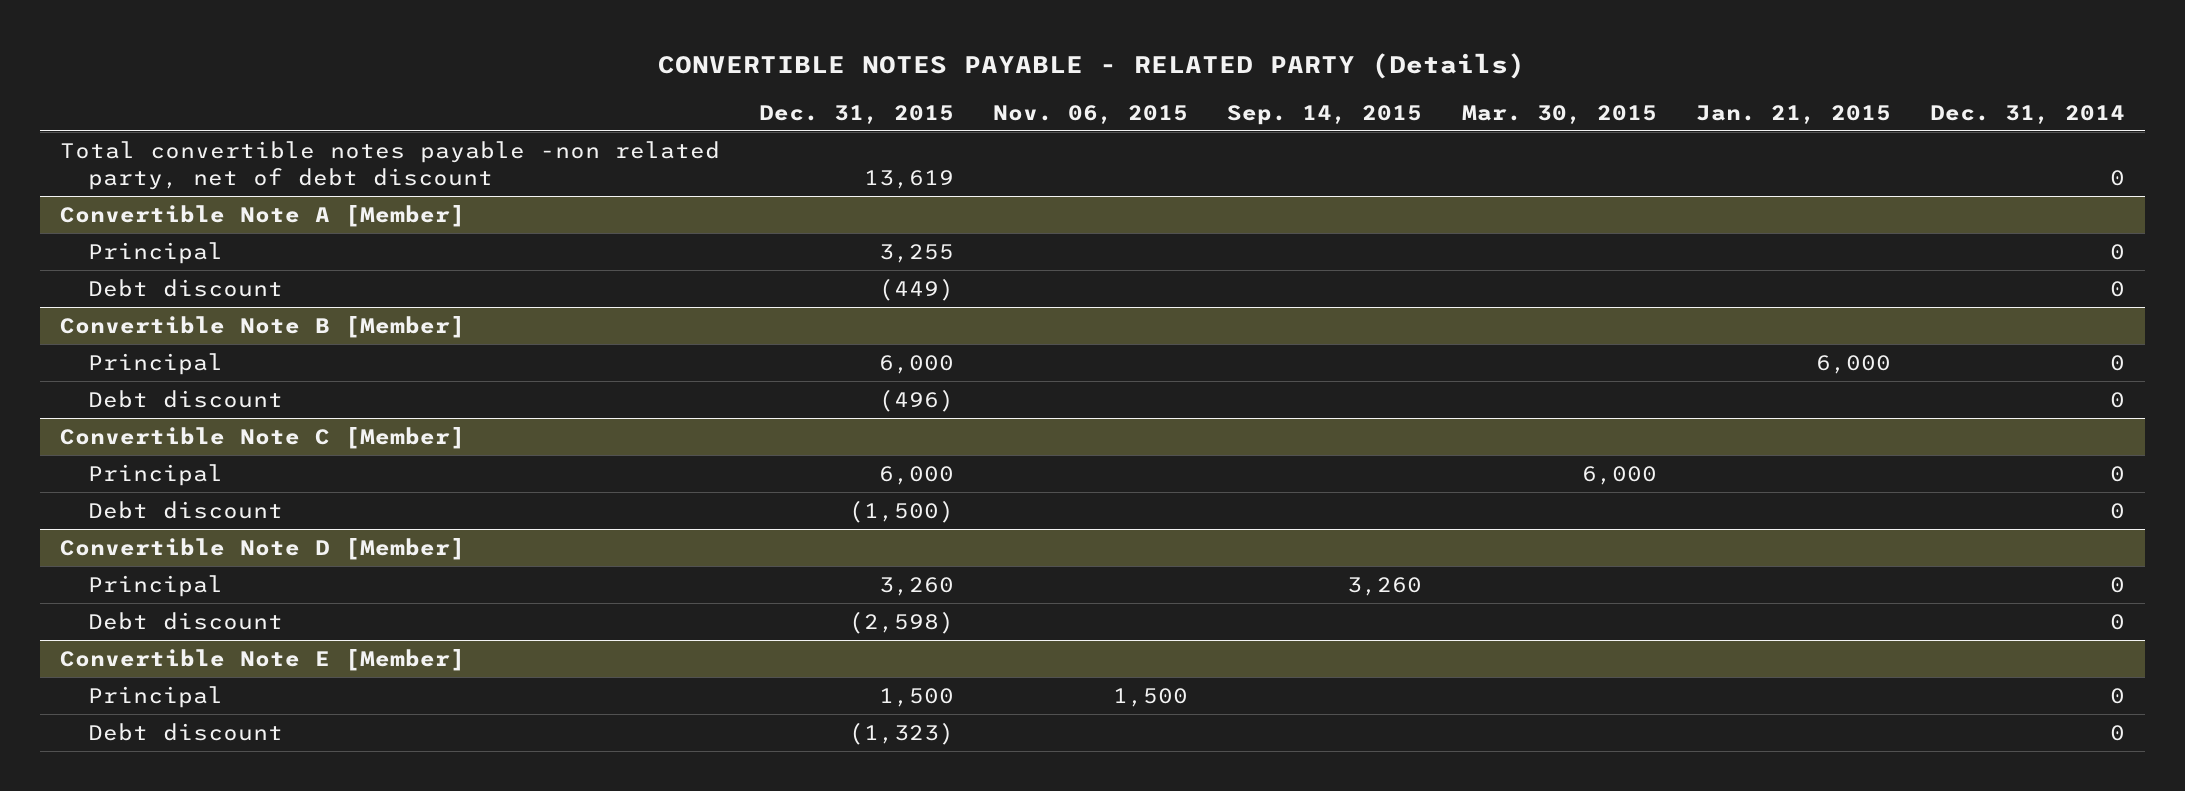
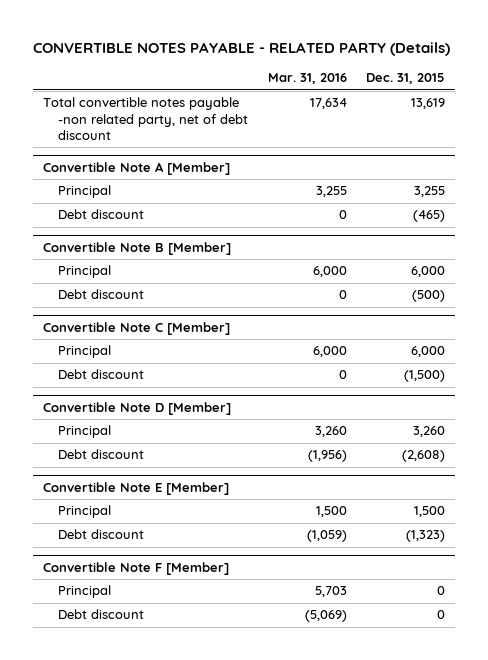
- | Dec. 31, 2015 | Nov. 06, 2015 | Sep. 14, 2015 | Mar. 30, 2015 | Jan. 21, 2015 | Dec. 31, 2014
+ | Mar. 31, 2016 | Dec. 31, 2015
@ Convertible Note A [Member]
- Debt discount | (449) | | | | | 0
+ Debt discount | 0 | (465)
@ Convertible Note B [Member]
- Debt discount | (496) | | | | | 0
+ Debt discount | 0 | (500)
@ Convertible Note D [Member]
- Debt discount | (2,598) | | | | | 0
+ Debt discount | (1,956) | (2,608)
+ Convertible Note F [Member]
+ Principal | 5,703 | 0
+ Debt discount | (5,069) | 0

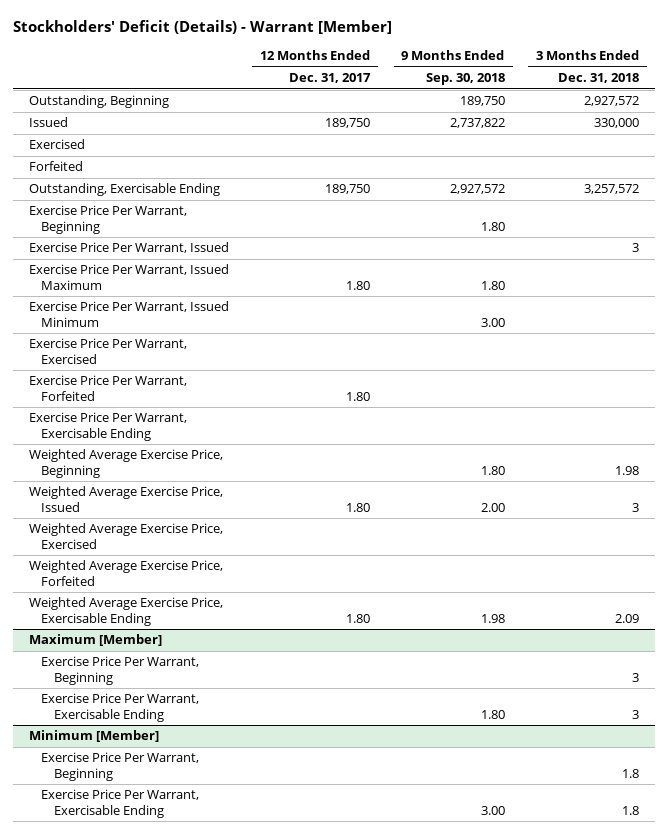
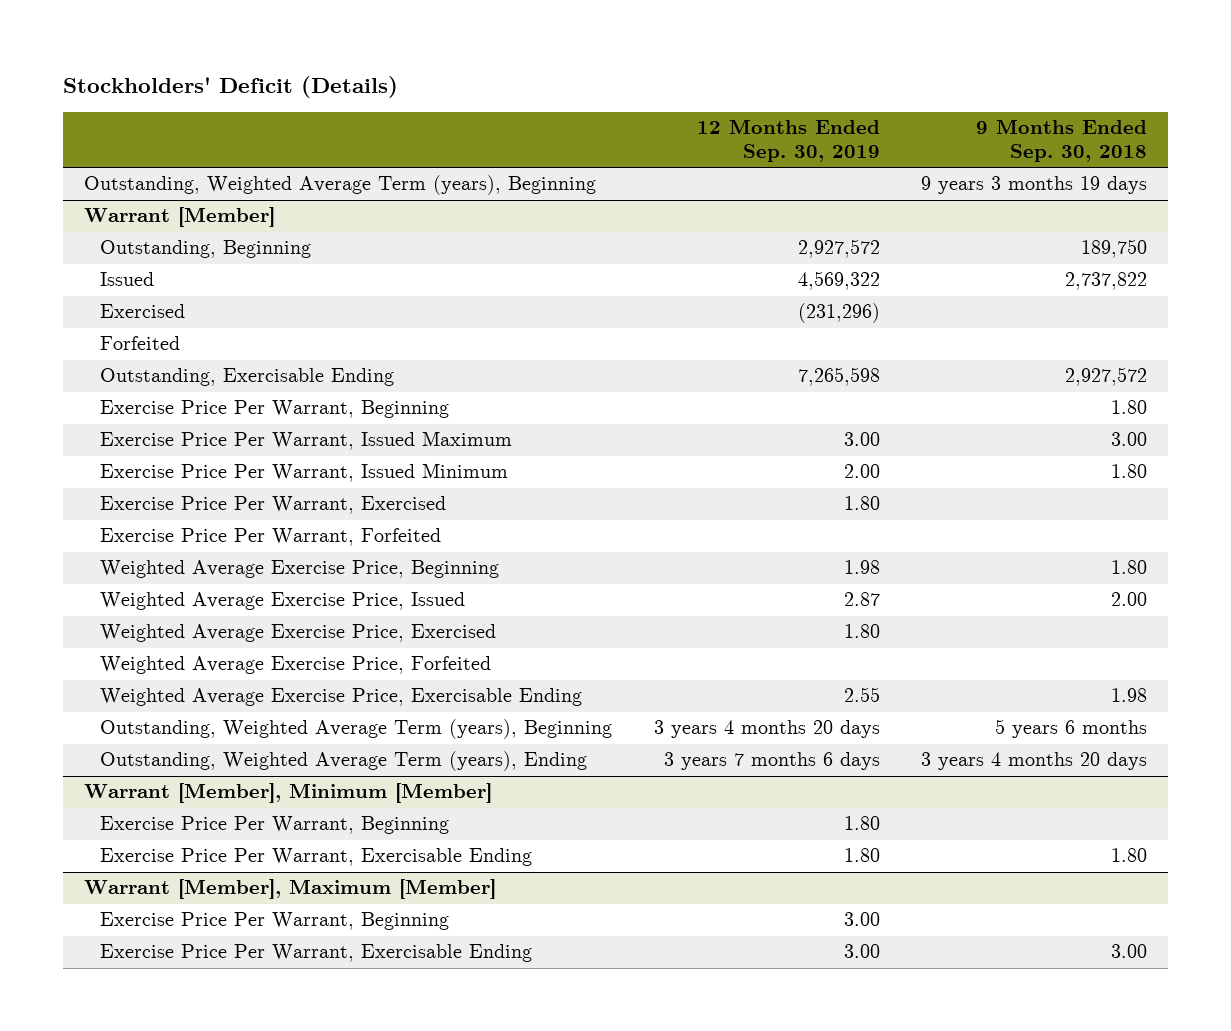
- Stockholders' Deficit (Details) - Warrant [Member]
+ Stockholders' Deficit (Details)
- | 12 Months Ended Dec. 31, 2017 | 9 Months Ended Sep. 30, 2018 | 3 Months Ended Dec. 31, 2018
+ | 12 Months Ended Sep. 30, 2019 | 9 Months Ended Sep. 30, 2018
+ Outstanding, Weighted Average Term (years), Beginning | | 9 years 3 months 19 days
+ Warrant [Member]
- Exercise Price Per Warrant, Issued | | | 3
- Exercise Price Per Warrant, Issued Maximum | 1.80 | 1.80 |
- Exercise Price Per Warrant, Issued Minimum | | 3.00 |
+ Exercise Price Per Warrant, Issued Maximum | 3.00 | 3.00
+ Exercise Price Per Warrant, Issued Minimum | 2.00 | 1.80
- Exercise Price Per Warrant, Exercisable Ending
- Maximum [Member]
+ Outstanding, Weighted Average Term (years), Beginning | 3 years 4 months 20 days | 5 years 6 months
+ Outstanding, Weighted Average Term (years), Ending | 3 years 7 months 6 days | 3 years 4 months 20 days
+ Warrant [Member], Minimum [Member]
- Minimum [Member]
+ Warrant [Member], Maximum [Member]

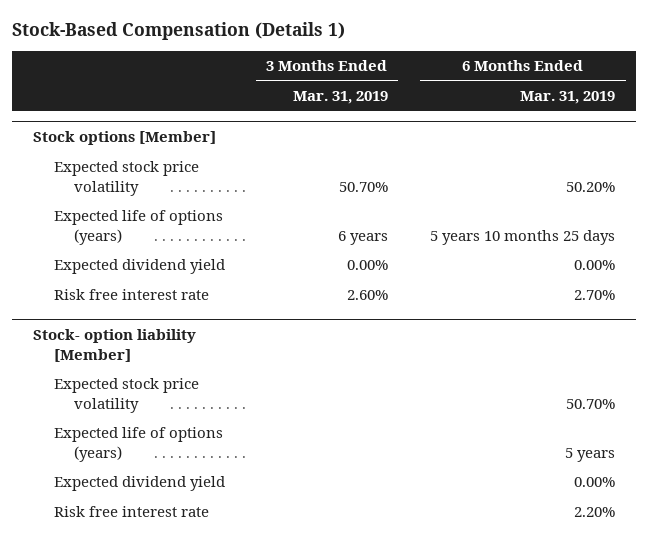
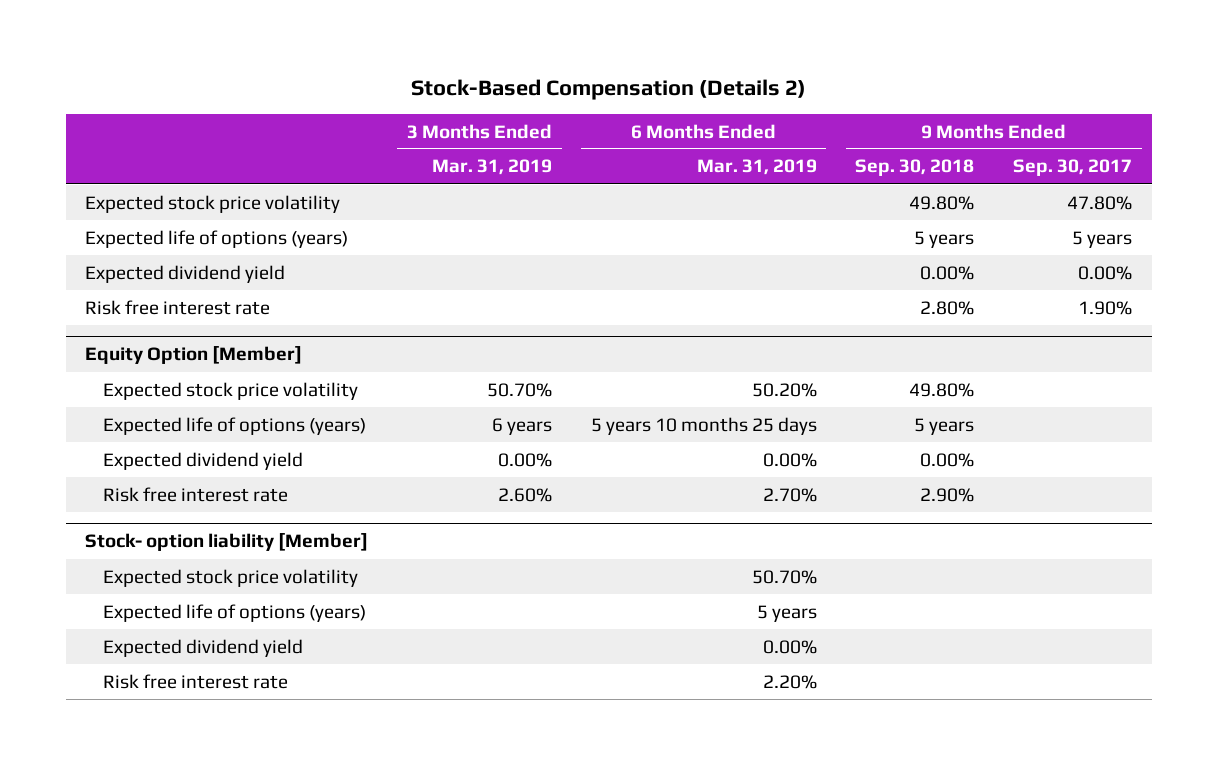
- Stock-Based Compensation (Details 1)
+ Stock-Based Compensation (Details 2)
- | 3 Months Ended Mar. 31, 2019 | 6 Months Ended Mar. 31, 2019
+ | 3 Months Ended Mar. 31, 2019 | 6 Months Ended Mar. 31, 2019 | 9 Months Ended Sep. 30, 2018 | 9 Months Ended Sep. 30, 2017
- Stock options [Member]
+ Expected stock price volatility | | | 49.80% | 47.80%
+ Expected life of options (years) | | | 5 years | 5 years
+ Expected dividend yield | | | 0.00% | 0.00%
+ Risk free interest rate | | | 2.80% | 1.90%
+ Equity Option [Member]

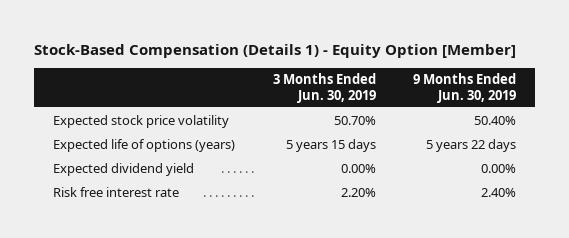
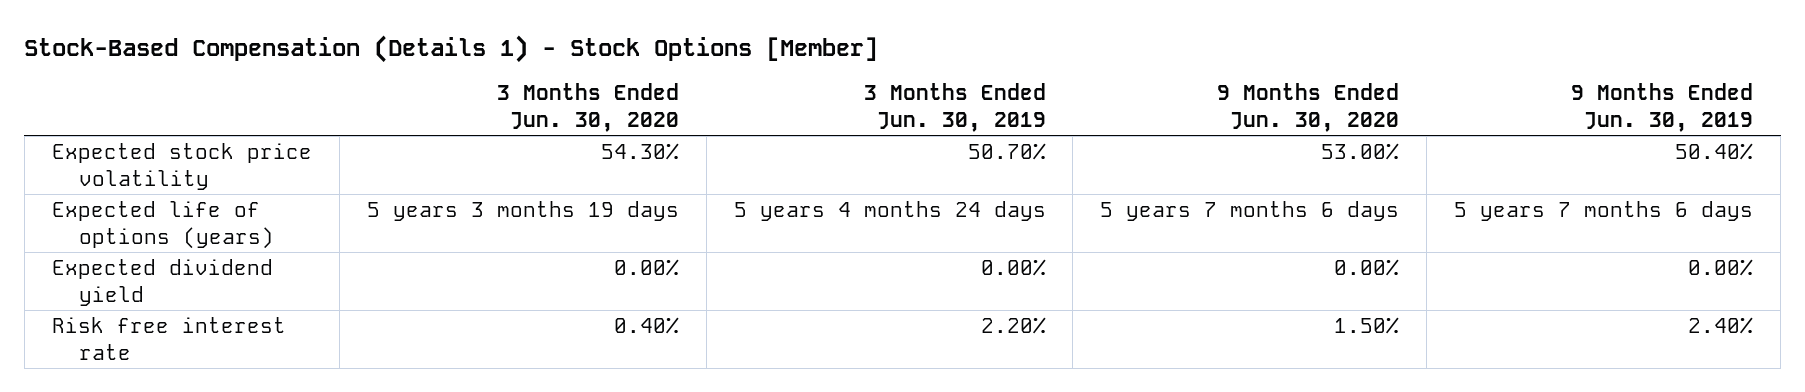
- Stock-Based Compensation (Details 1) - Equity Option [Member]
+ Stock-Based Compensation (Details 1) - Stock Options [Member]
- | 3 Months Ended Jun. 30, 2019 | 9 Months Ended Jun. 30, 2019
+ | 3 Months Ended Jun. 30, 2020 | 3 Months Ended Jun. 30, 2019 | 9 Months Ended Jun. 30, 2020 | 9 Months Ended Jun. 30, 2019
- Expected life of options (years) | 5 years 15 days | 5 years 22 days
+ Expected life of options (years) | 5 years 3 months 19 days | 5 years 4 months 24 days | 5 years 7 months 6 days | 5 years 7 months 6 days

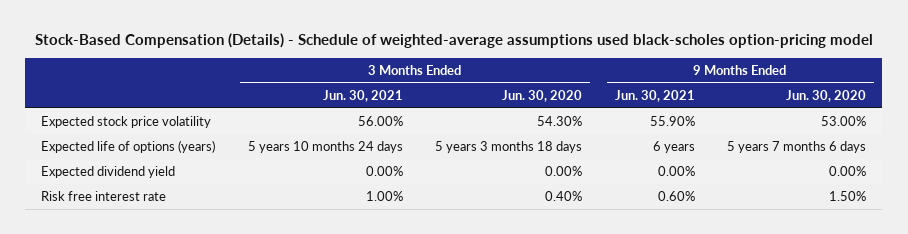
- Stock-Based Compensation (Details 1) - Stock Options [Member]
+ Stock-Based Compensation (Details) - Schedule of weighted-average assumptions used black-scholes option-pricing model
- | 3 Months Ended Jun. 30, 2020 | 3 Months Ended Jun. 30, 2019 | 9 Months Ended Jun. 30, 2020 | 9 Months Ended Jun. 30, 2019
+ | 3 Months Ended Jun. 30, 2021 | 3 Months Ended Jun. 30, 2020 | 9 Months Ended Jun. 30, 2021 | 9 Months Ended Jun. 30, 2020
- Expected life of options (years) | 5 years 3 months 19 days | 5 years 4 months 24 days | 5 years 7 months 6 days | 5 years 7 months 6 days
+ Expected life of options (years) | 5 years 10 months 24 days | 5 years 3 months 18 days | 6 years | 5 years 7 months 6 days

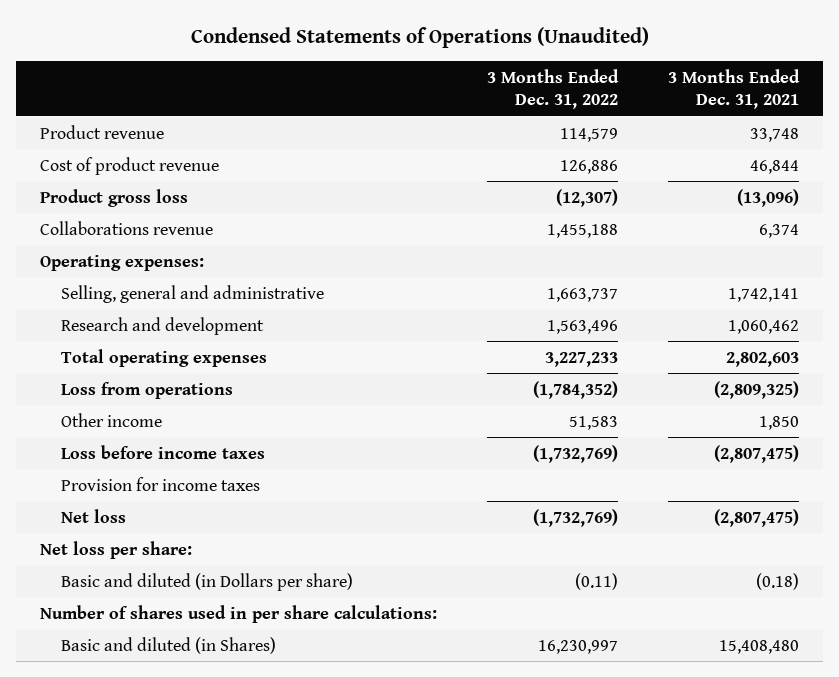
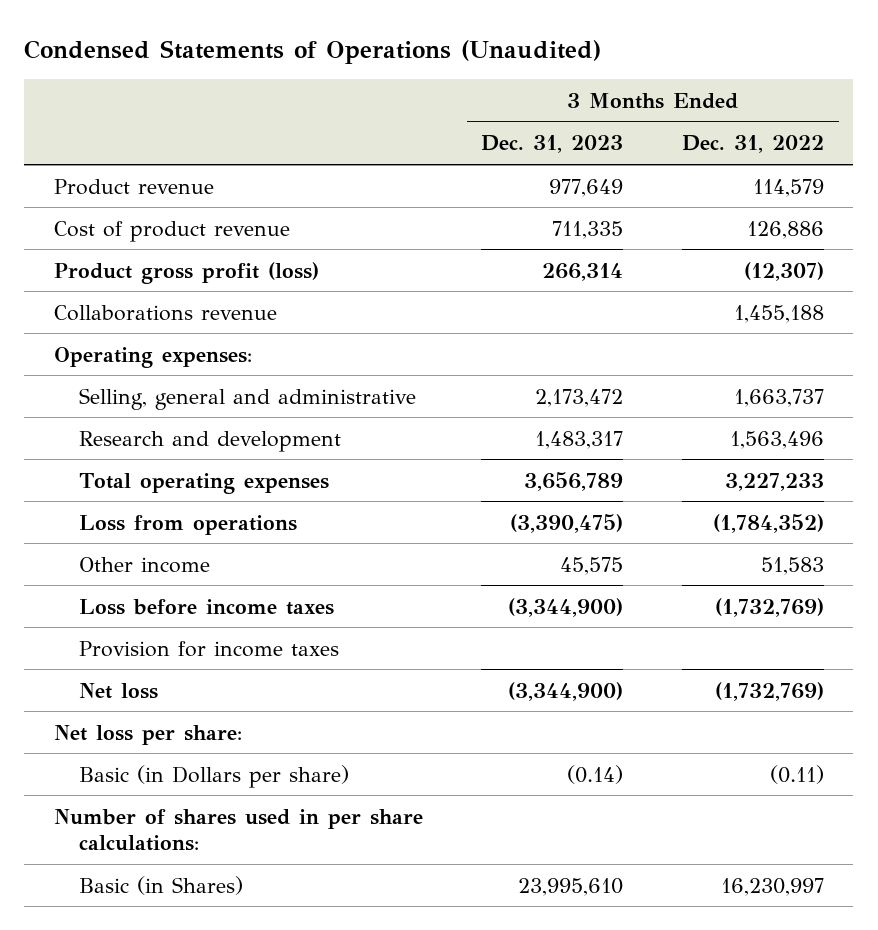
- | 3 Months Ended Dec. 31, 2022 | 3 Months Ended Dec. 31, 2021
+ | 3 Months Ended Dec. 31, 2023 | 3 Months Ended Dec. 31, 2022
- Product gross loss | (12,307) | (13,096)
+ Product gross profit (loss) | 266,314 | (12,307)
- Basic and diluted (in Dollars per share) | (0.11) | (0.18)
+ Basic (in Dollars per share) | (0.14) | (0.11)
- Basic and diluted (in Shares) | 16,230,997 | 15,408,480
+ Basic (in Shares) | 23,995,610 | 16,230,997

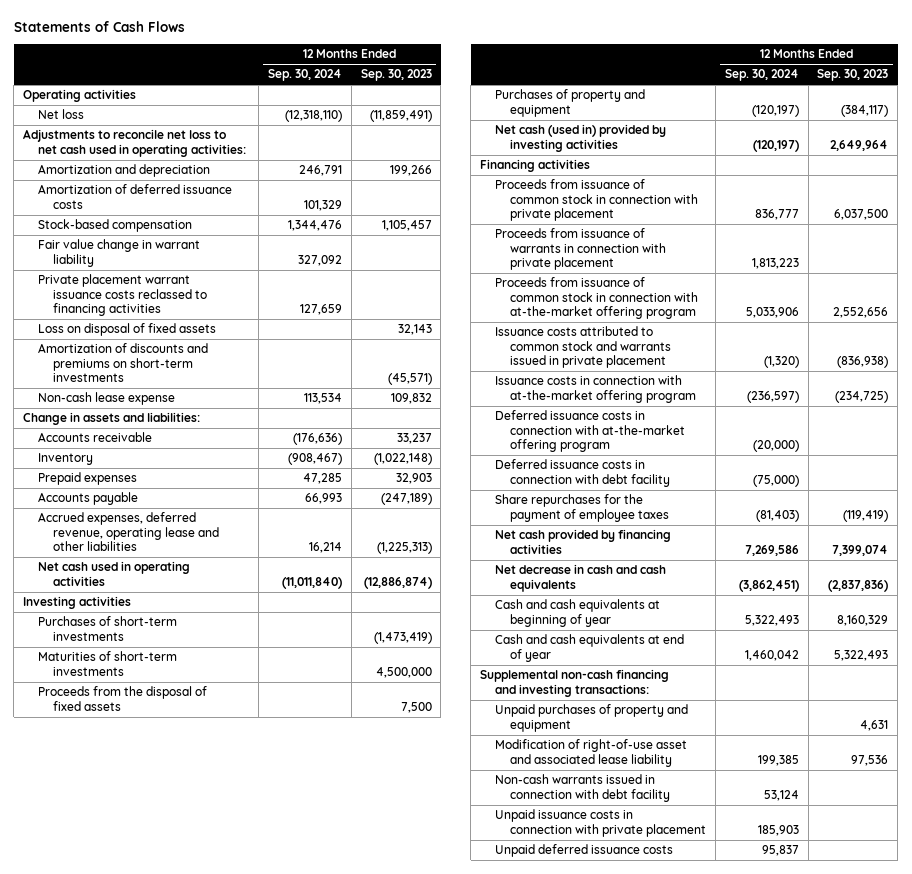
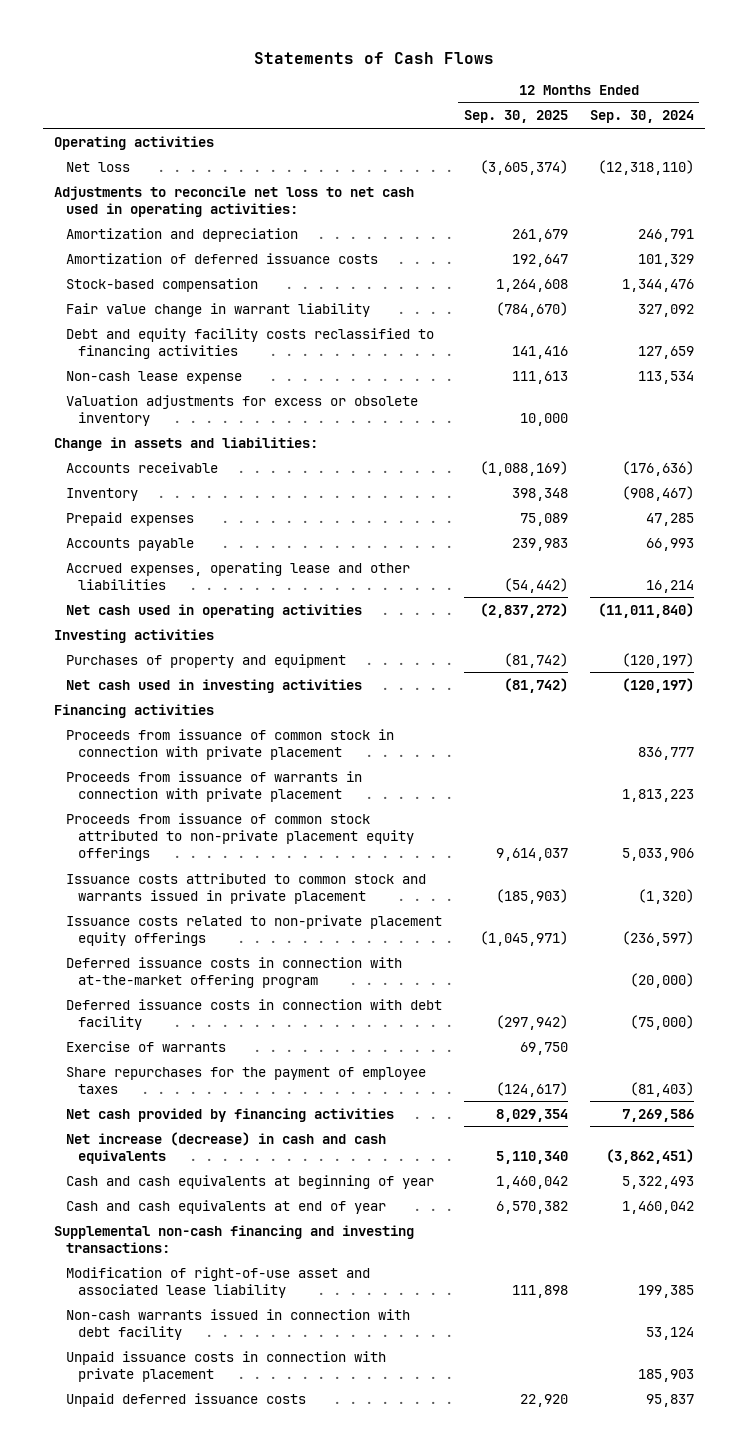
- | 12 Months Ended Sep. 30, 2024 | 12 Months Ended Sep. 30, 2023
+ | 12 Months Ended Sep. 30, 2025 | 12 Months Ended Sep. 30, 2024
- Private placement warrant issuance costs reclassed to financing activities | 127,659 |
- Loss on disposal of fixed assets | | 32,143
- Amortization of discounts and premiums on short-term investments | | (45,571)
+ Debt and equity facility costs reclassified to financing activities | 141,416 | 127,659
+ Valuation adjustments for excess or obsolete inventory | 10,000 |
- Accrued expenses, deferred revenue, operating lease and other liabilities | 16,214 | (1,225,313)
+ Accrued expenses, operating lease and other liabilities | (54,442) | 16,214
- Purchases of short-term investments | | (1,473,419)
- Maturities of short-term investments | | 4,500,000
- Proceeds from the disposal of fixed assets | | 7,500
- Net cash (used in) provided by investing activities | (120,197) | 2,649,964
+ Net cash used in investing activities | (81,742) | (120,197)
- Proceeds from issuance of common stock in connection with at-the-market offering program | 5,033,906 | 2,552,656
+ Proceeds from issuance of common stock attributed to non-private placement equity offerings | 9,614,037 | 5,033,906
- Issuance costs in connection with at-the-market offering program | (236,597) | (234,725)
+ Issuance costs related to non-private placement equity offerings | (1,045,971) | (236,597)
+ Exercise of warrants | 69,750 |
- Net decrease in cash and cash equivalents | (3,862,451) | (2,837,836)
+ Net increase (decrease) in cash and cash equivalents | 5,110,340 | (3,862,451)
- Unpaid purchases of property and equipment | | 4,631

